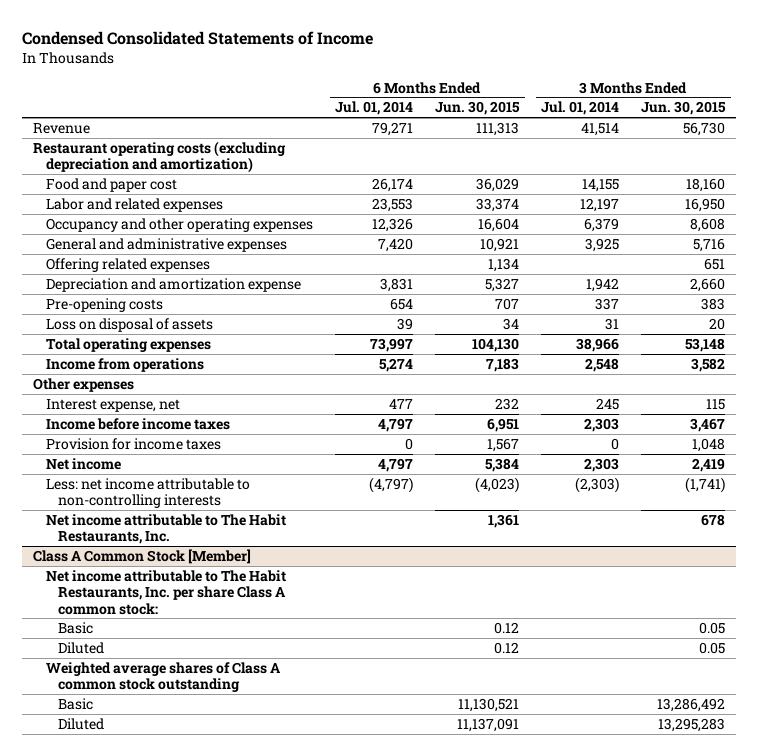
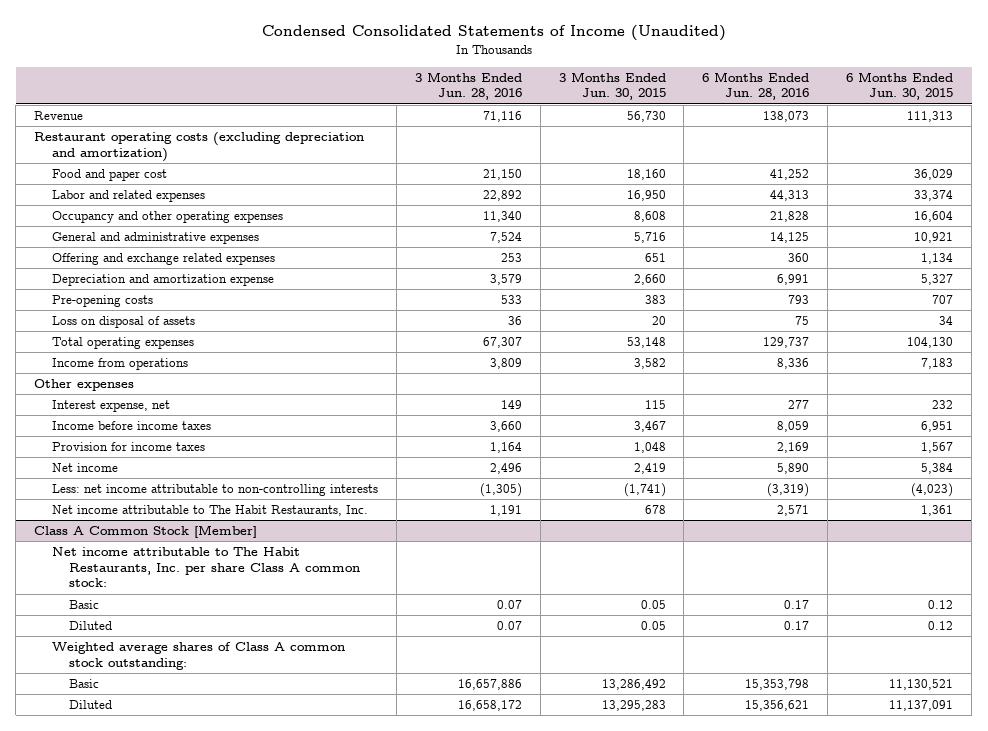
- Condensed Consolidated Statements of Income
+ Condensed Consolidated Statements of Income (Unaudited)
- | 6 Months Ended Jul. 01, 2014 | 6 Months Ended Jun. 30, 2015 | 3 Months Ended Jul. 01, 2014 | 3 Months Ended Jun. 30, 2015
+ | 3 Months Ended Jun. 28, 2016 | 3 Months Ended Jun. 30, 2015 | 6 Months Ended Jun. 28, 2016 | 6 Months Ended Jun. 30, 2015
- Offering related expenses | | 1,134 | | 651
+ Offering and exchange related expenses | 253 | 651 | 360 | 1,134
@ Class A Common Stock [Member]
- Weighted average shares of Class A common stock outstanding
+ Weighted average shares of Class A common stock outstanding:

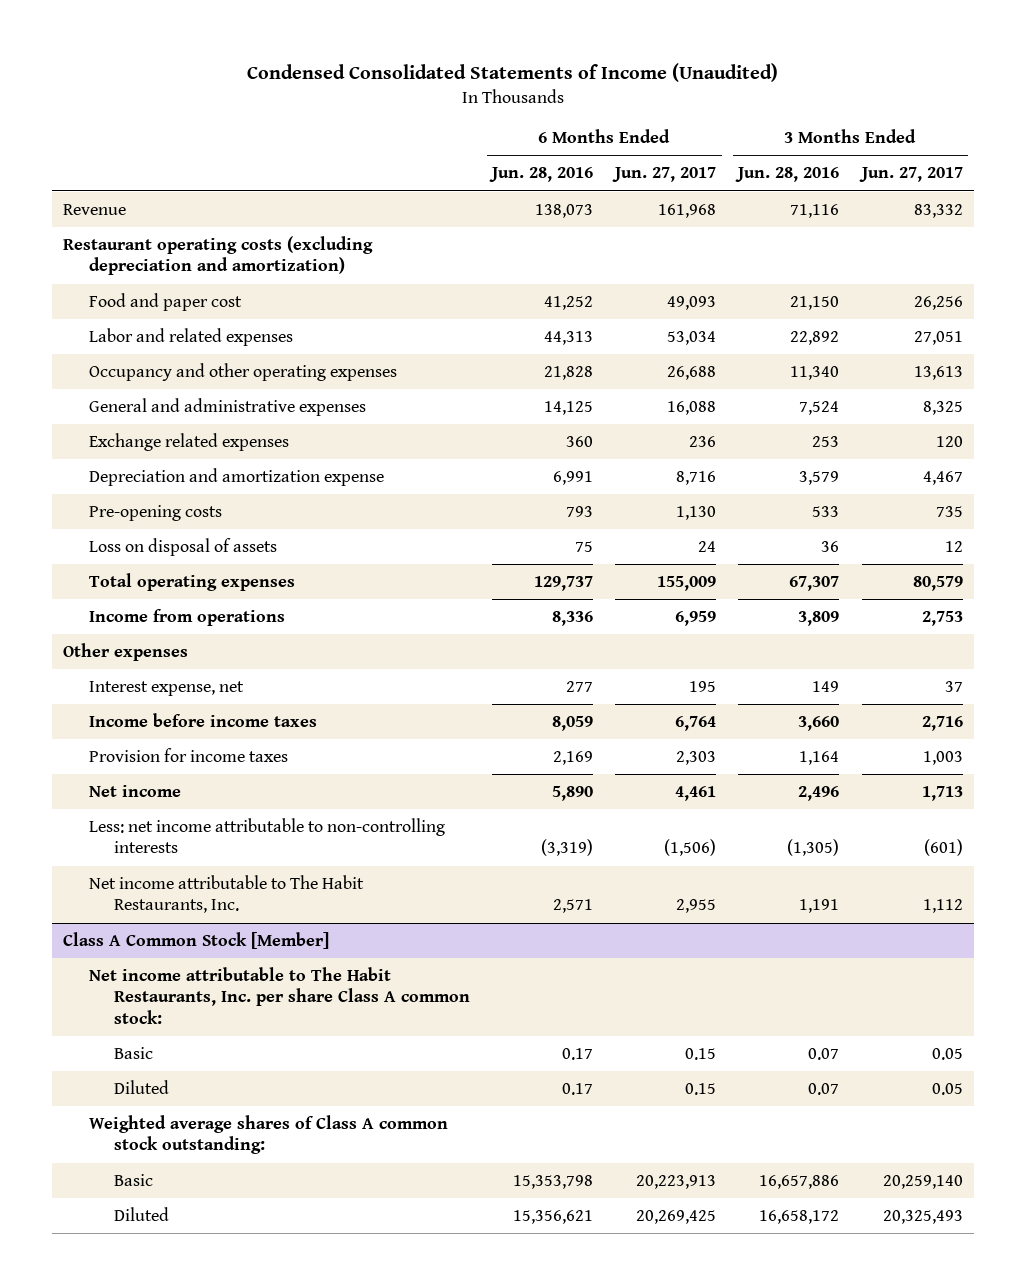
- | 3 Months Ended Jun. 28, 2016 | 3 Months Ended Jun. 30, 2015 | 6 Months Ended Jun. 28, 2016 | 6 Months Ended Jun. 30, 2015
+ | 6 Months Ended Jun. 28, 2016 | 6 Months Ended Jun. 27, 2017 | 3 Months Ended Jun. 28, 2016 | 3 Months Ended Jun. 27, 2017
- Offering and exchange related expenses | 253 | 651 | 360 | 1,134
+ Exchange related expenses | 360 | 236 | 253 | 120

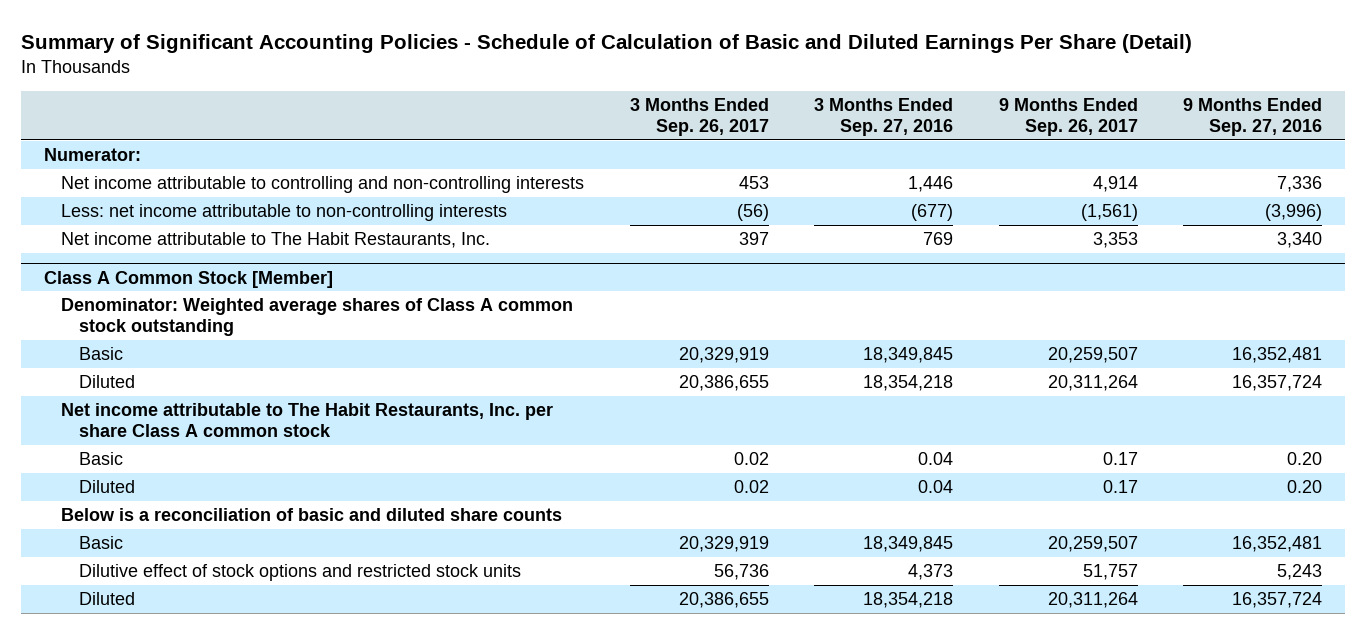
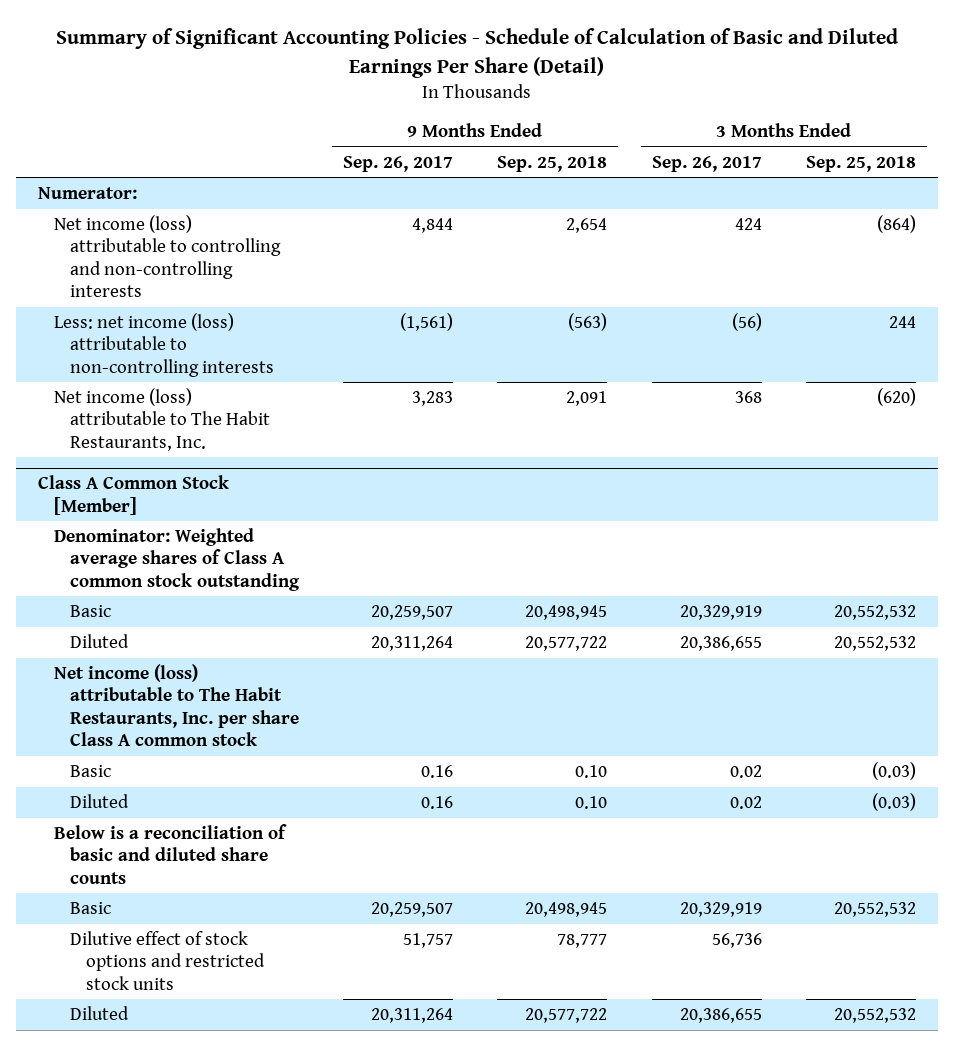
- | 3 Months Ended Sep. 26, 2017 | 3 Months Ended Sep. 27, 2016 | 9 Months Ended Sep. 26, 2017 | 9 Months Ended Sep. 27, 2016
+ | 9 Months Ended Sep. 26, 2017 | 9 Months Ended Sep. 25, 2018 | 3 Months Ended Sep. 26, 2017 | 3 Months Ended Sep. 25, 2018
- Net income attributable to controlling and non-controlling interests | 453 | 1,446 | 4,914 | 7,336
- Less: net income attributable to non-controlling interests | (56) | (677) | (1,561) | (3,996)
- Net income attributable to The Habit Restaurants, Inc. | 397 | 769 | 3,353 | 3,340
+ Net income (loss) attributable to controlling and non-controlling interests | 4,844 | 2,654 | 424 | (864)
+ Less: net income (loss) attributable to non-controlling interests | (1,561) | (563) | (56) | 244
+ Net income (loss) attributable to The Habit Restaurants, Inc. | 3,283 | 2,091 | 368 | (620)
@ Class A Common Stock [Member]
- Net income attributable to The Habit Restaurants, Inc. per share Class A common stock
- Basic | 0.02 | 0.04 | 0.17 | 0.20
- Diluted | 0.02 | 0.04 | 0.17 | 0.20
+ Net income (loss) attributable to The Habit Restaurants, Inc. per share Class A common stock
+ Basic | 0.16 | 0.10 | 0.02 | (0.03)
+ Diluted | 0.16 | 0.10 | 0.02 | (0.03)

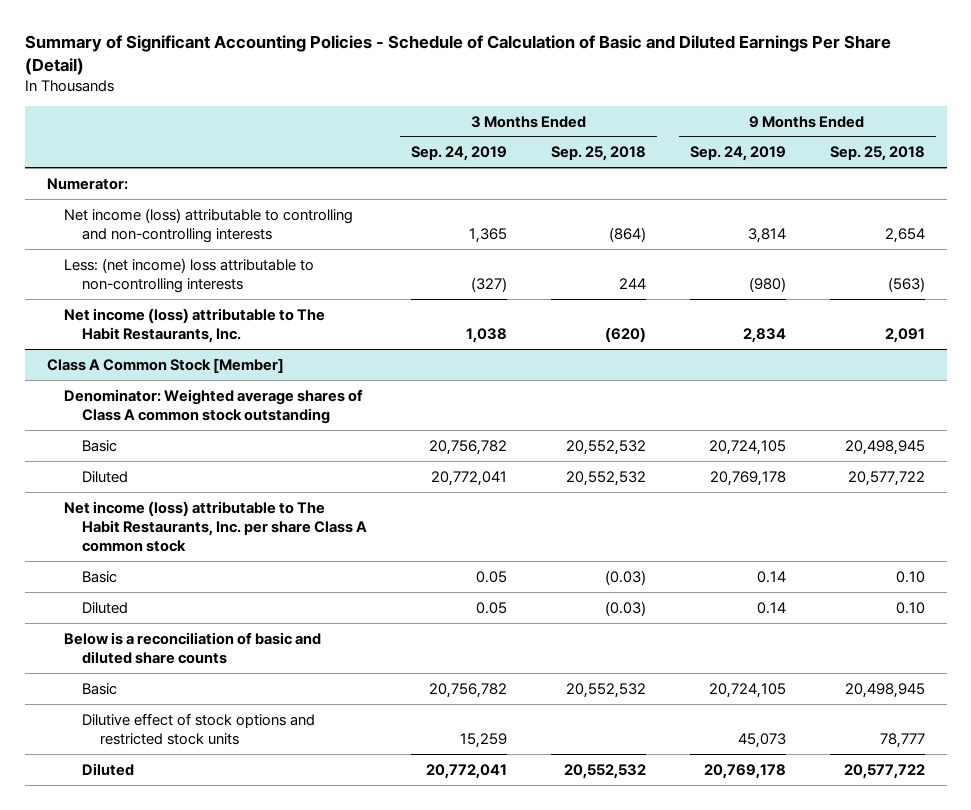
- | 9 Months Ended Sep. 26, 2017 | 9 Months Ended Sep. 25, 2018 | 3 Months Ended Sep. 26, 2017 | 3 Months Ended Sep. 25, 2018
+ | 3 Months Ended Sep. 24, 2019 | 3 Months Ended Sep. 25, 2018 | 9 Months Ended Sep. 24, 2019 | 9 Months Ended Sep. 25, 2018
- Less: net income (loss) attributable to non-controlling interests | (1,561) | (563) | (56) | 244
+ Less: (net income) loss attributable to non-controlling interests | (327) | 244 | (980) | (563)

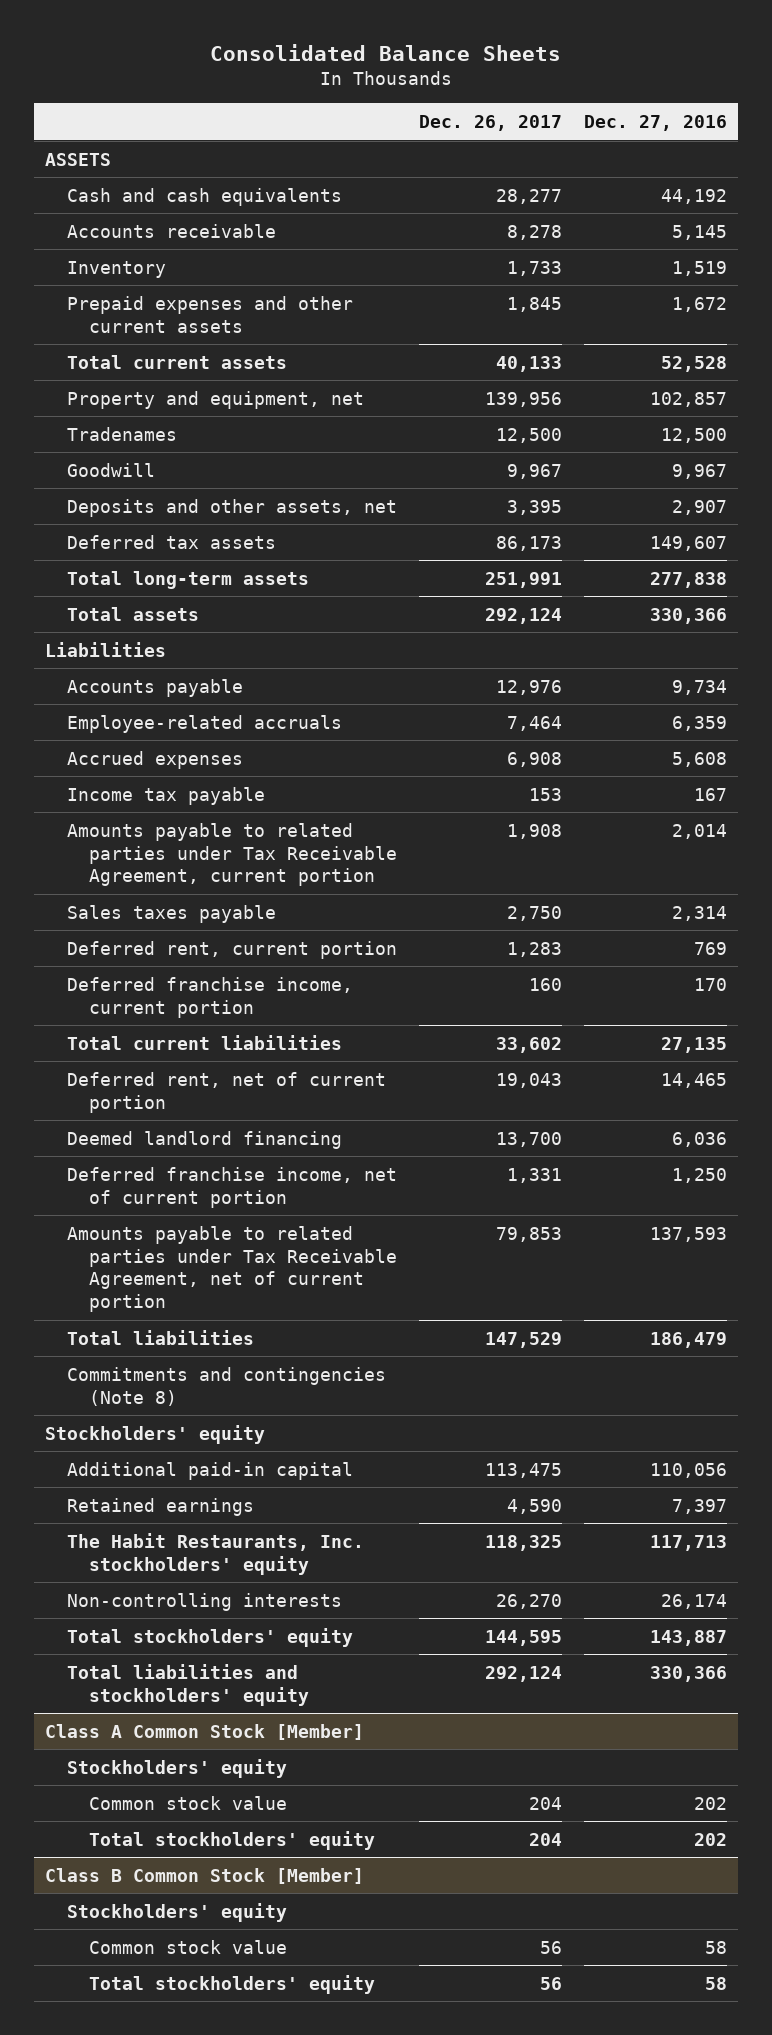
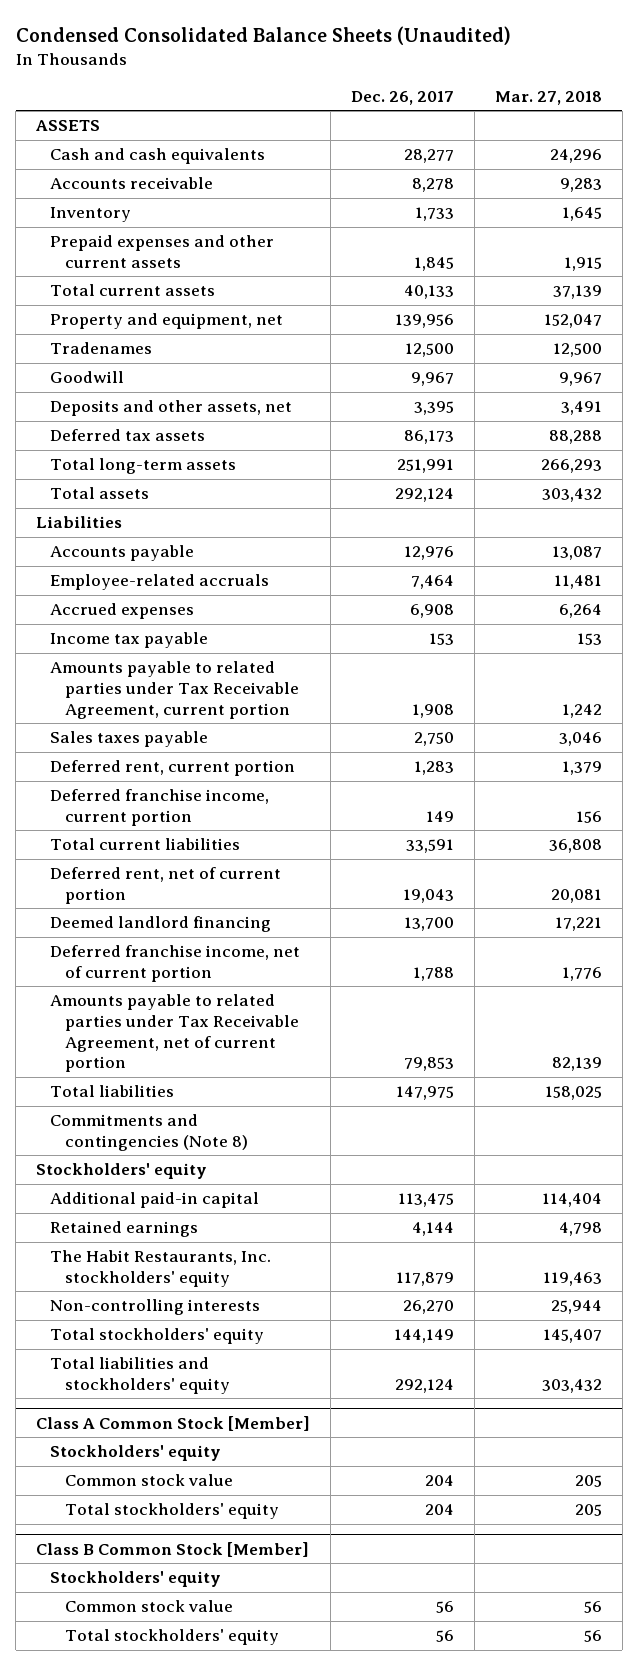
- Consolidated Balance Sheets
+ Condensed Consolidated Balance Sheets (Unaudited)
- | Dec. 26, 2017 | Dec. 27, 2016
+ | Dec. 26, 2017 | Mar. 27, 2018
- Deferred franchise income, current portion | 160 | 170
- Total current liabilities | 33,602 | 27,135
+ Deferred franchise income, current portion | 149 | 156
+ Total current liabilities | 33,591 | 36,808
- Deferred franchise income, net of current portion | 1,331 | 1,250
+ Deferred franchise income, net of current portion | 1,788 | 1,776
- Total liabilities | 147,529 | 186,479
+ Total liabilities | 147,975 | 158,025
- Retained earnings | 4,590 | 7,397
- The Habit Restaurants, Inc. stockholders' equity | 118,325 | 117,713
+ Retained earnings | 4,144 | 4,798
+ The Habit Restaurants, Inc. stockholders' equity | 117,879 | 119,463
- Total stockholders' equity | 144,595 | 143,887
+ Total stockholders' equity | 144,149 | 145,407

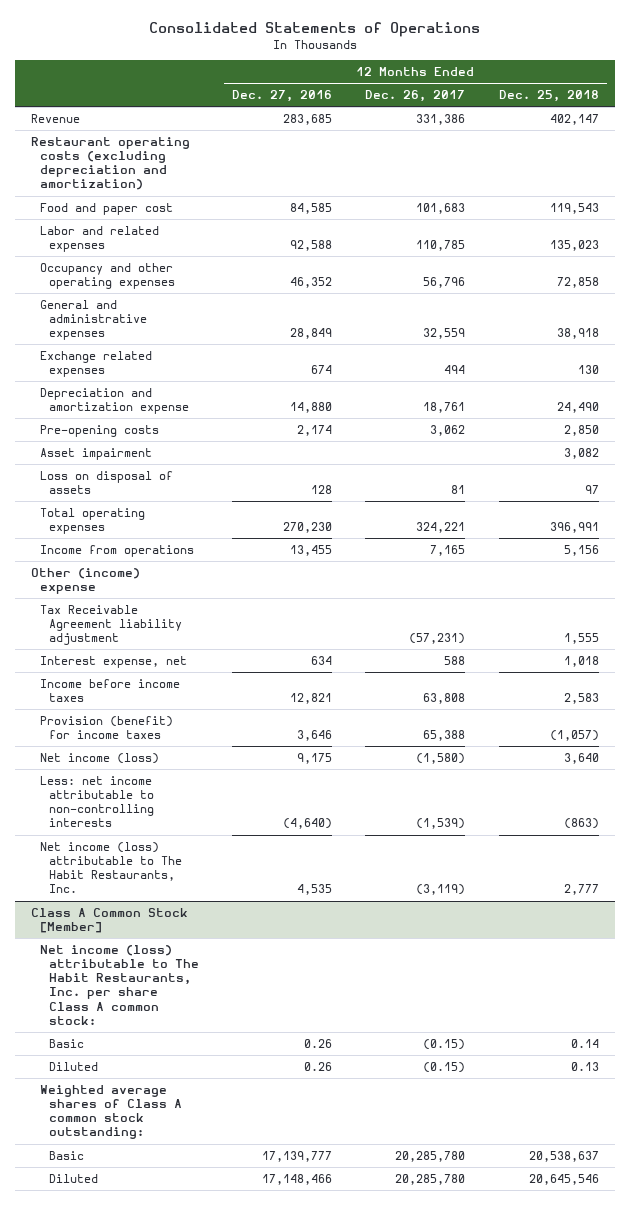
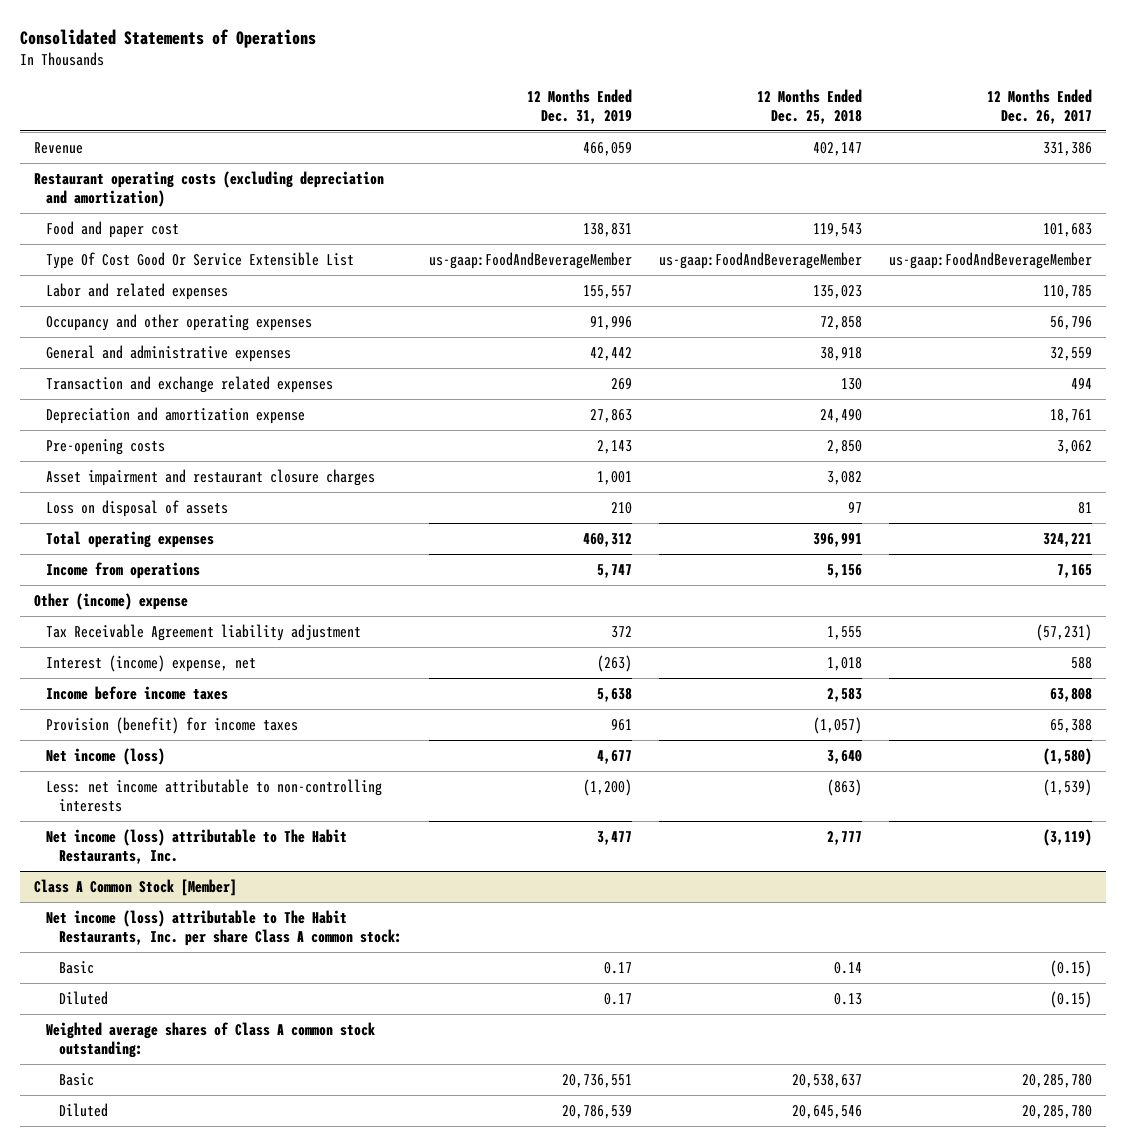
- | 12 Months Ended Dec. 27, 2016 | 12 Months Ended Dec. 26, 2017 | 12 Months Ended Dec. 25, 2018
+ | 12 Months Ended Dec. 31, 2019 | 12 Months Ended Dec. 25, 2018 | 12 Months Ended Dec. 26, 2017
+ Type Of Cost Good Or Service Extensible List | us-gaap:FoodAndBeverageMember | us-gaap:FoodAndBeverageMember | us-gaap:FoodAndBeverageMember
- Exchange related expenses | 674 | 494 | 130
+ Transaction and exchange related expenses | 269 | 130 | 494
- Asset impairment | | | 3,082
+ Asset impairment and restaurant closure charges | 1,001 | 3,082 |
- Interest expense, net | 634 | 588 | 1,018
+ Interest (income) expense, net | (263) | 1,018 | 588

